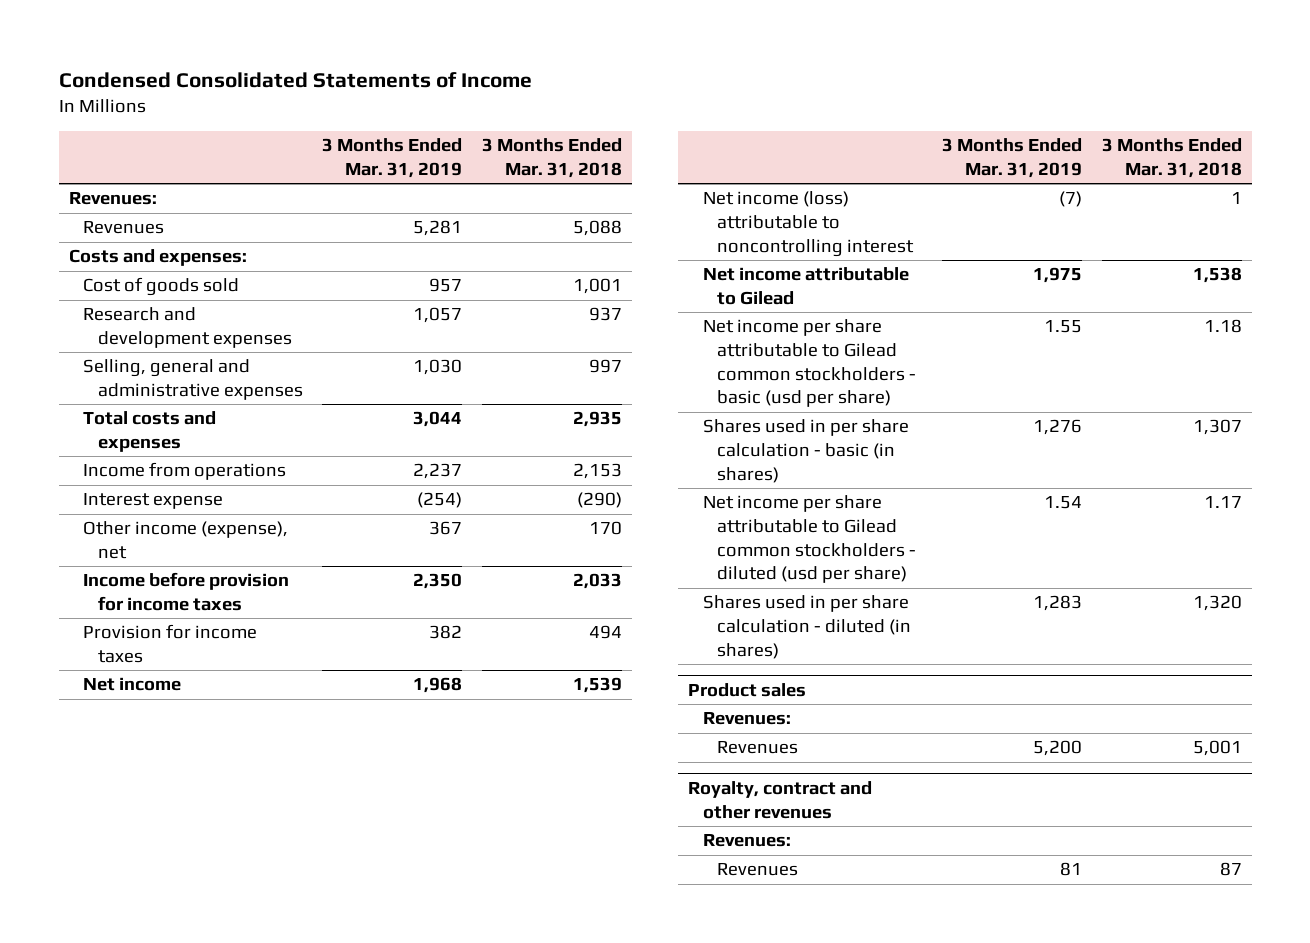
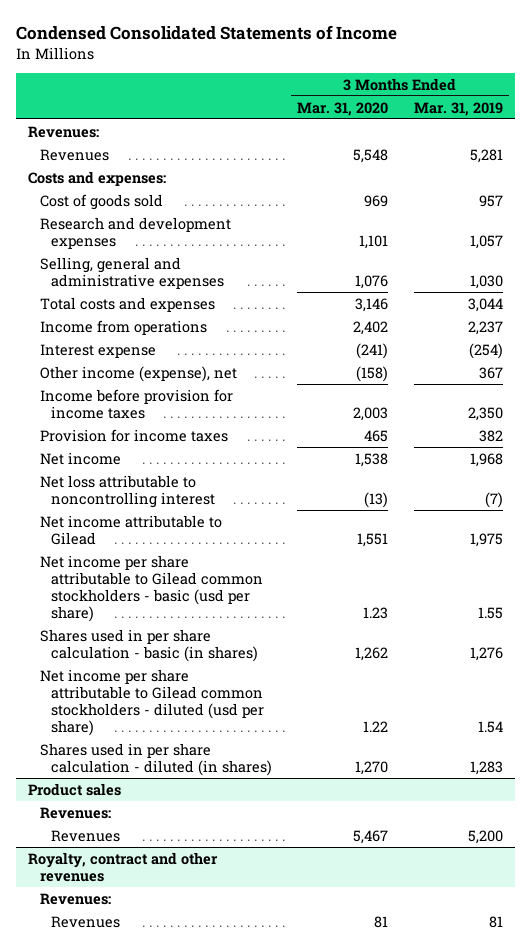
- | 3 Months Ended Mar. 31, 2019 | 3 Months Ended Mar. 31, 2018
+ | 3 Months Ended Mar. 31, 2020 | 3 Months Ended Mar. 31, 2019
- Net income (loss) attributable to noncontrolling interest | (7) | 1
+ Net loss attributable to noncontrolling interest | (13) | (7)

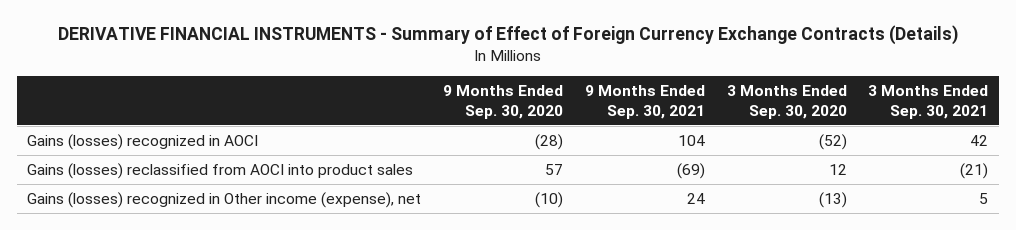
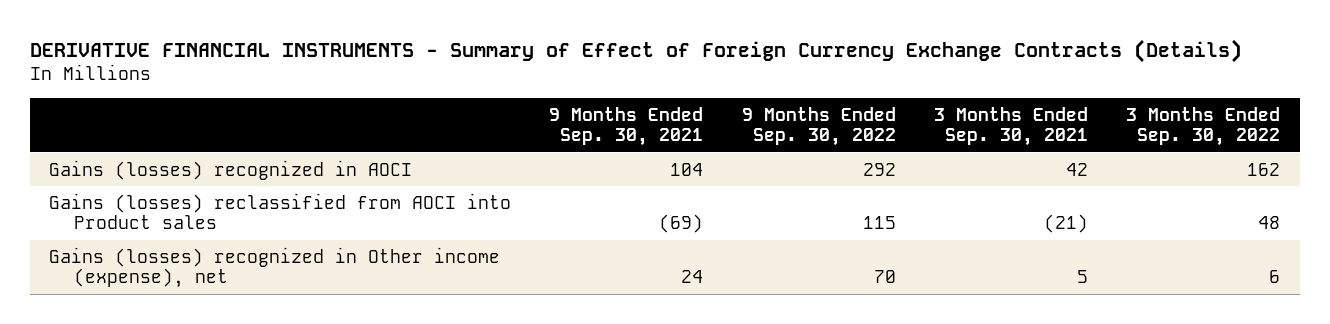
- | 9 Months Ended Sep. 30, 2020 | 9 Months Ended Sep. 30, 2021 | 3 Months Ended Sep. 30, 2020 | 3 Months Ended Sep. 30, 2021
+ | 9 Months Ended Sep. 30, 2021 | 9 Months Ended Sep. 30, 2022 | 3 Months Ended Sep. 30, 2021 | 3 Months Ended Sep. 30, 2022
- Gains (losses) reclassified from AOCI into product sales | 57 | (69) | 12 | (21)
+ Gains (losses) reclassified from AOCI into Product sales | (69) | 115 | (21) | 48

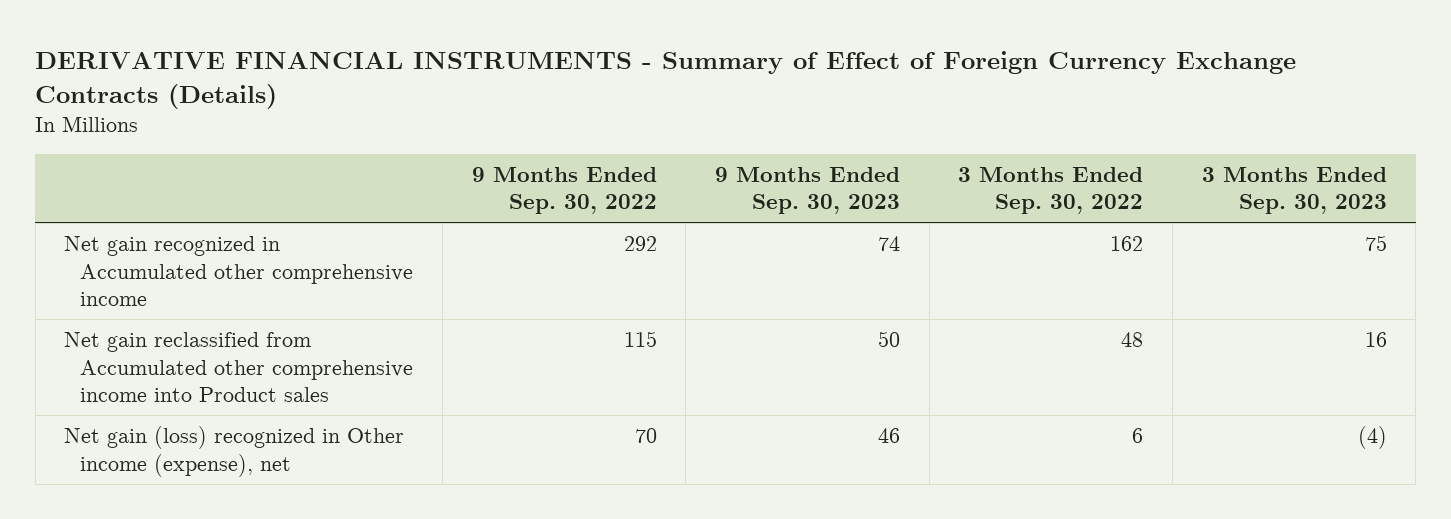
- | 9 Months Ended Sep. 30, 2021 | 9 Months Ended Sep. 30, 2022 | 3 Months Ended Sep. 30, 2021 | 3 Months Ended Sep. 30, 2022
+ | 9 Months Ended Sep. 30, 2022 | 9 Months Ended Sep. 30, 2023 | 3 Months Ended Sep. 30, 2022 | 3 Months Ended Sep. 30, 2023
- Gains (losses) recognized in AOCI | 104 | 292 | 42 | 162
- Gains (losses) reclassified from AOCI into Product sales | (69) | 115 | (21) | 48
- Gains (losses) recognized in Other income (expense), net | 24 | 70 | 5 | 6
+ Net gain recognized in Accumulated other comprehensive income | 292 | 74 | 162 | 75
+ Net gain reclassified from Accumulated other comprehensive income into Product sales | 115 | 50 | 48 | 16
+ Net gain (loss) recognized in Other income (expense), net | 70 | 46 | 6 | (4)

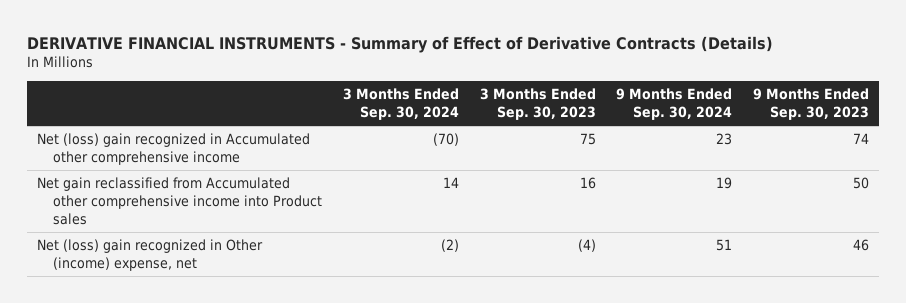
- DERIVATIVE FINANCIAL INSTRUMENTS - Summary of Effect of Foreign Currency Exchange Contracts (Details)
+ DERIVATIVE FINANCIAL INSTRUMENTS - Summary of Effect of Derivative Contracts (Details)
- | 9 Months Ended Sep. 30, 2022 | 9 Months Ended Sep. 30, 2023 | 3 Months Ended Sep. 30, 2022 | 3 Months Ended Sep. 30, 2023
+ | 3 Months Ended Sep. 30, 2024 | 3 Months Ended Sep. 30, 2023 | 9 Months Ended Sep. 30, 2024 | 9 Months Ended Sep. 30, 2023
- Net gain recognized in Accumulated other comprehensive income | 292 | 74 | 162 | 75
+ Net (loss) gain recognized in Accumulated other comprehensive income | (70) | 75 | 23 | 74
- Net gain (loss) recognized in Other income (expense), net | 70 | 46 | 6 | (4)
+ Net (loss) gain recognized in Other (income) expense, net | (2) | (4) | 51 | 46

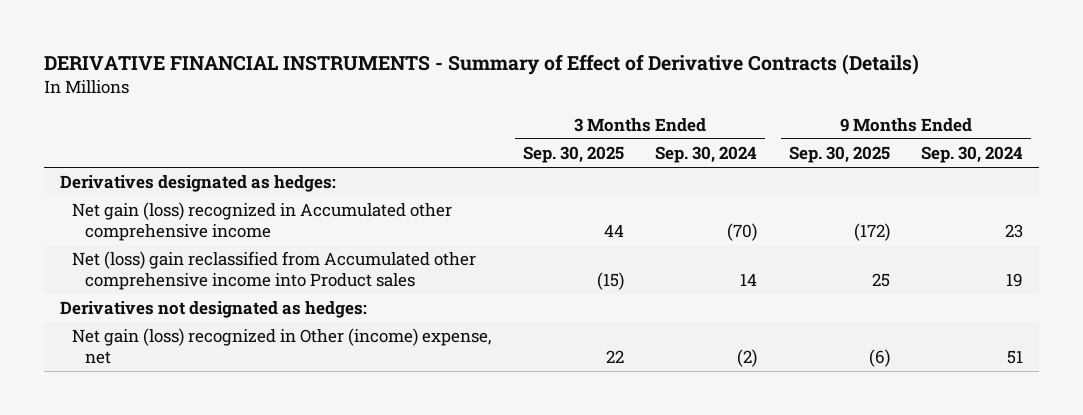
- | 3 Months Ended Sep. 30, 2024 | 3 Months Ended Sep. 30, 2023 | 9 Months Ended Sep. 30, 2024 | 9 Months Ended Sep. 30, 2023
+ | 3 Months Ended Sep. 30, 2025 | 3 Months Ended Sep. 30, 2024 | 9 Months Ended Sep. 30, 2025 | 9 Months Ended Sep. 30, 2024
- Net (loss) gain recognized in Accumulated other comprehensive income | (70) | 75 | 23 | 74
- Net gain reclassified from Accumulated other comprehensive income into Product sales | 14 | 16 | 19 | 50
- Net (loss) gain recognized in Other (income) expense, net | (2) | (4) | 51 | 46
+ Derivatives designated as hedges:
+ Net gain (loss) recognized in Accumulated other comprehensive income | 44 | (70) | (172) | 23
+ Net (loss) gain reclassified from Accumulated other comprehensive income into Product sales | (15) | 14 | 25 | 19
+ Derivatives not designated as hedges:
+ Net gain (loss) recognized in Other (income) expense, net | 22 | (2) | (6) | 51

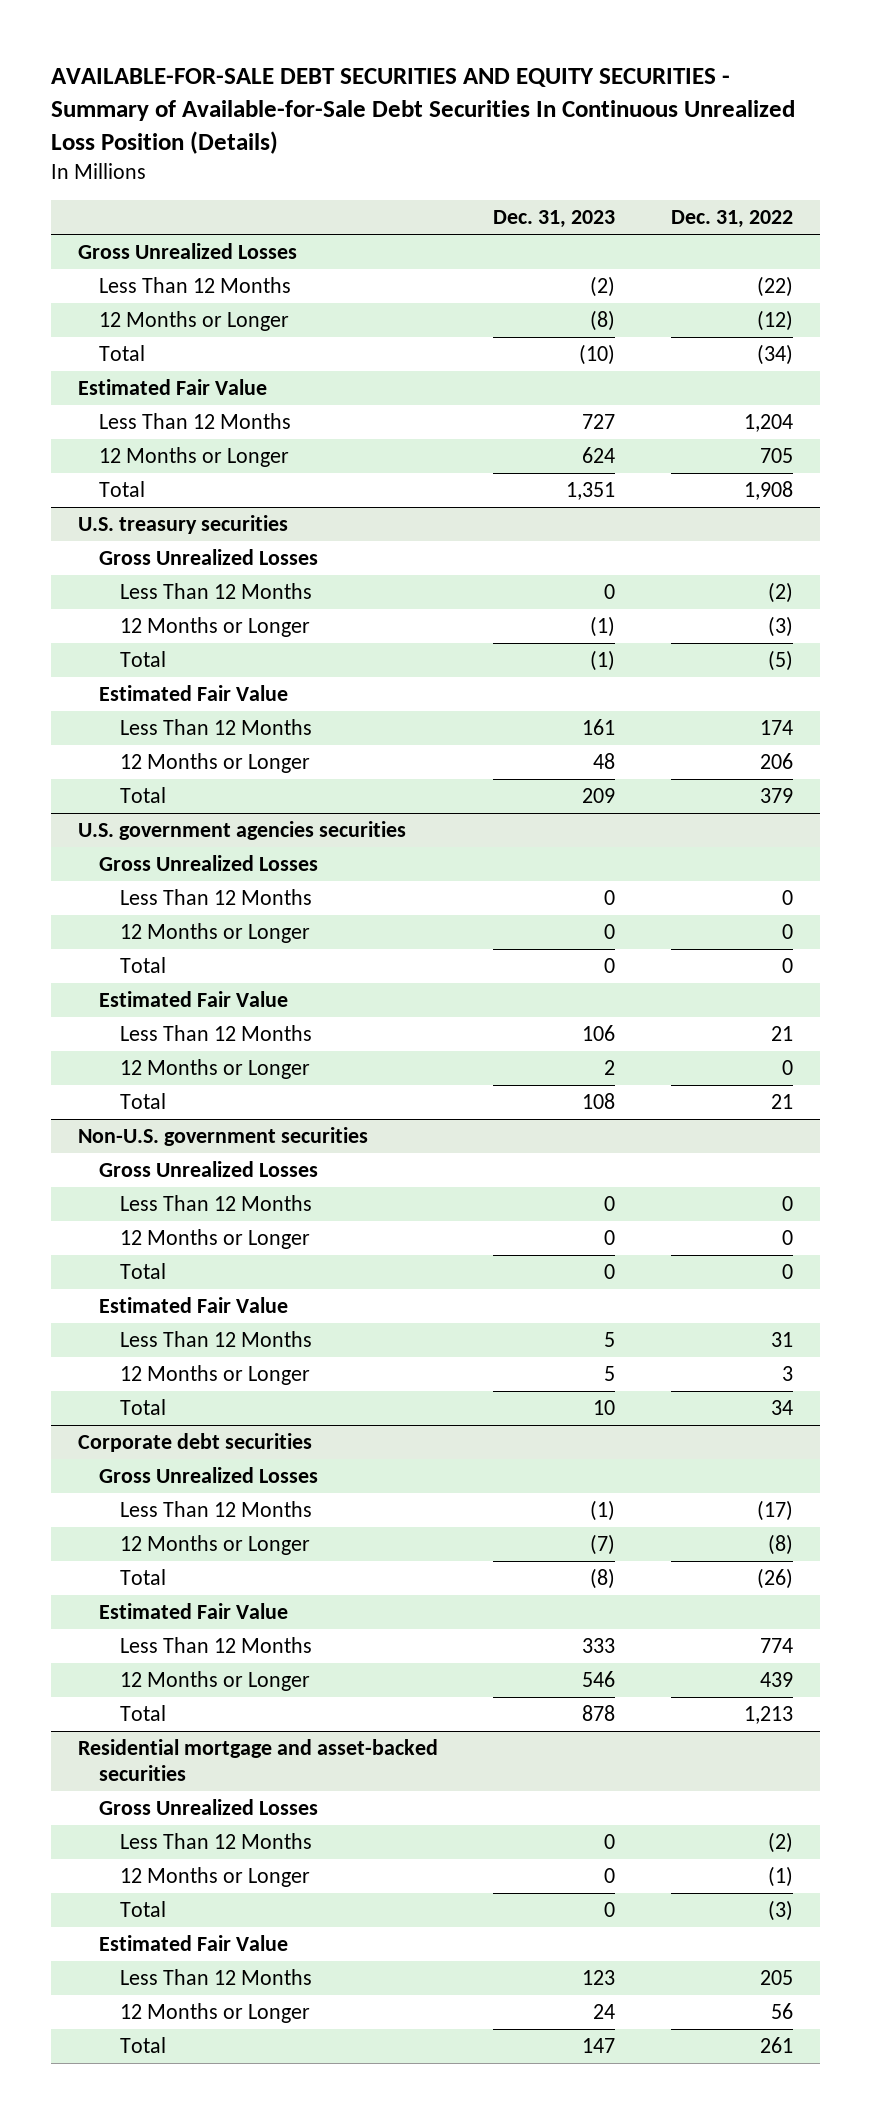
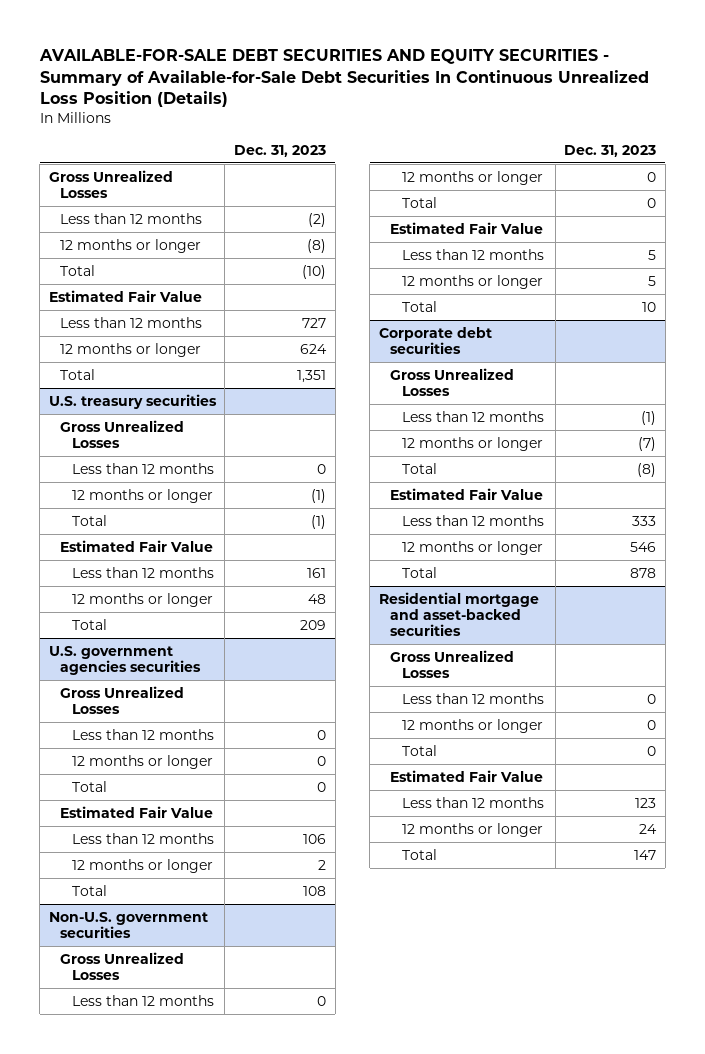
- | Dec. 31, 2023 | Dec. 31, 2022
+ | Dec. 31, 2023
- Less Than 12 Months | (2) | (22)
- 12 Months or Longer | (8) | (12)
+ Less than 12 months | (2)
+ 12 months or longer | (8)
- Less Than 12 Months | 727 | 1,204
- 12 Months or Longer | 624 | 705
+ Less than 12 months | 727
+ 12 months or longer | 624
@ U.S. treasury securities
- Less Than 12 Months | 0 | (2)
- 12 Months or Longer | (1) | (3)
+ Less than 12 months | 0
+ 12 months or longer | (1)
- Less Than 12 Months | 161 | 174
- 12 Months or Longer | 48 | 206
+ Less than 12 months | 161
+ 12 months or longer | 48
@ U.S. government agencies securities
- Less Than 12 Months | 0 | 0
- 12 Months or Longer | 0 | 0
+ Less than 12 months | 0
+ 12 months or longer | 0
- Less Than 12 Months | 106 | 21
- 12 Months or Longer | 2 | 0
+ Less than 12 months | 106
+ 12 months or longer | 2
@ Non-U.S. government securities
- Less Than 12 Months | 0 | 0
- 12 Months or Longer | 0 | 0
+ Less than 12 months | 0
+ 12 months or longer | 0
- Less Than 12 Months | 5 | 31
- 12 Months or Longer | 5 | 3
+ Less than 12 months | 5
+ 12 months or longer | 5
@ Corporate debt securities
- Less Than 12 Months | (1) | (17)
- 12 Months or Longer | (7) | (8)
+ Less than 12 months | (1)
+ 12 months or longer | (7)
- Less Than 12 Months | 333 | 774
- 12 Months or Longer | 546 | 439
+ Less than 12 months | 333
+ 12 months or longer | 546
@ Residential mortgage and asset-backed securities
- Less Than 12 Months | 0 | (2)
- 12 Months or Longer | 0 | (1)
+ Less than 12 months | 0
+ 12 months or longer | 0
- Less Than 12 Months | 123 | 205
- 12 Months or Longer | 24 | 56
+ Less than 12 months | 123
+ 12 months or longer | 24

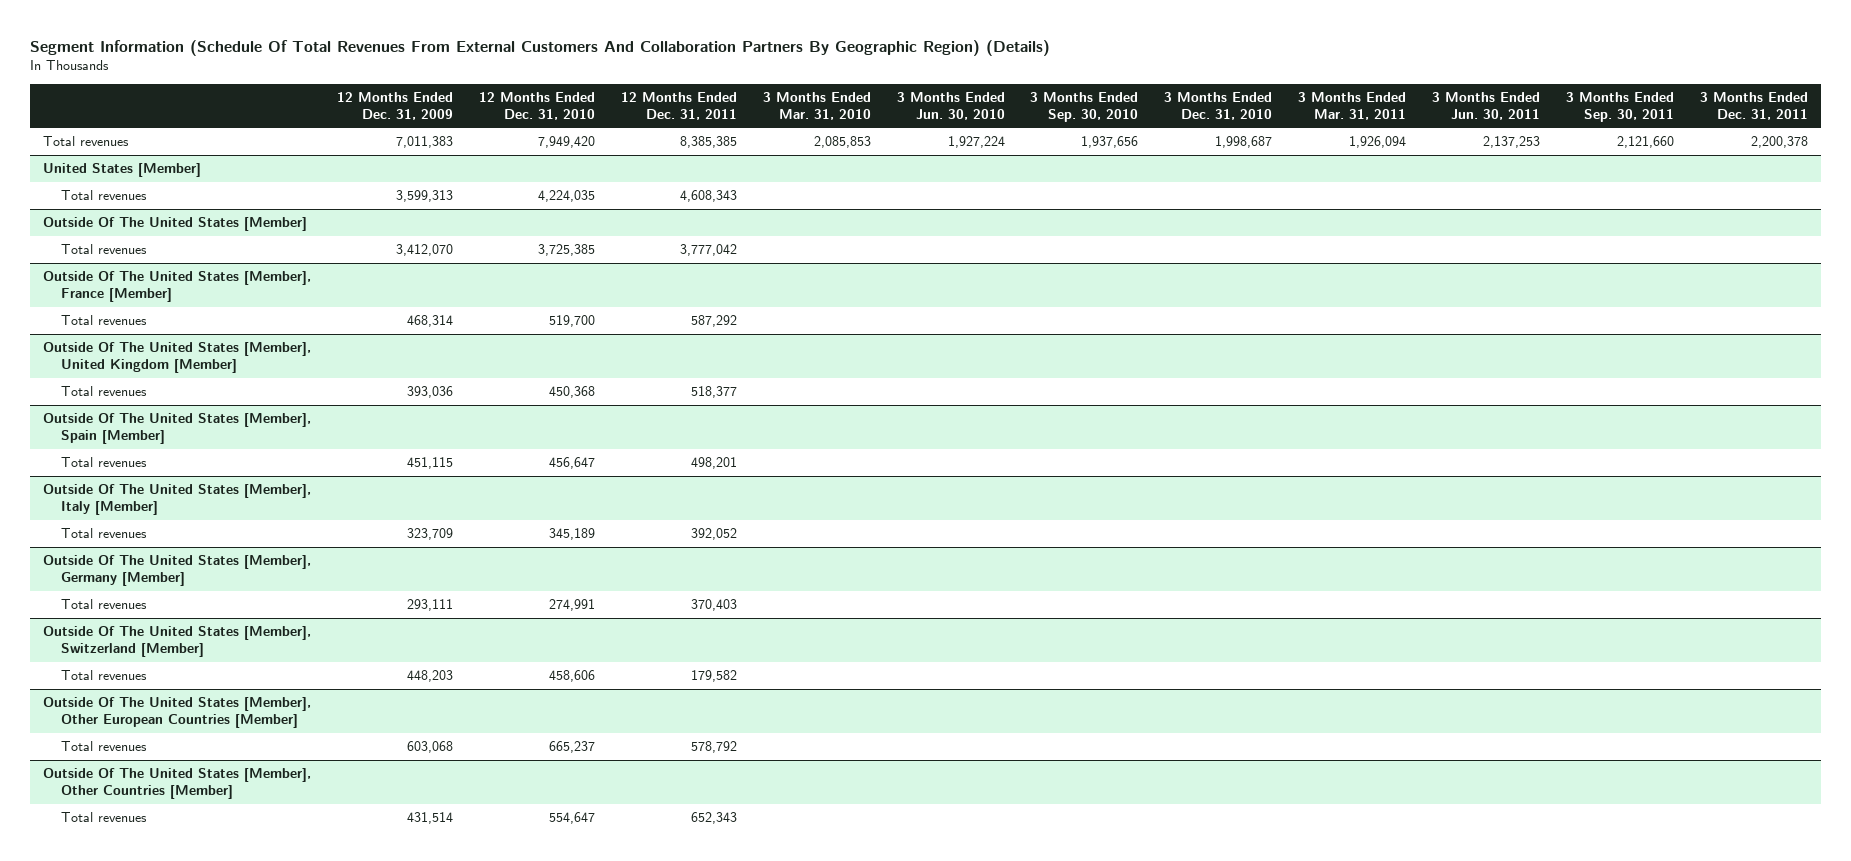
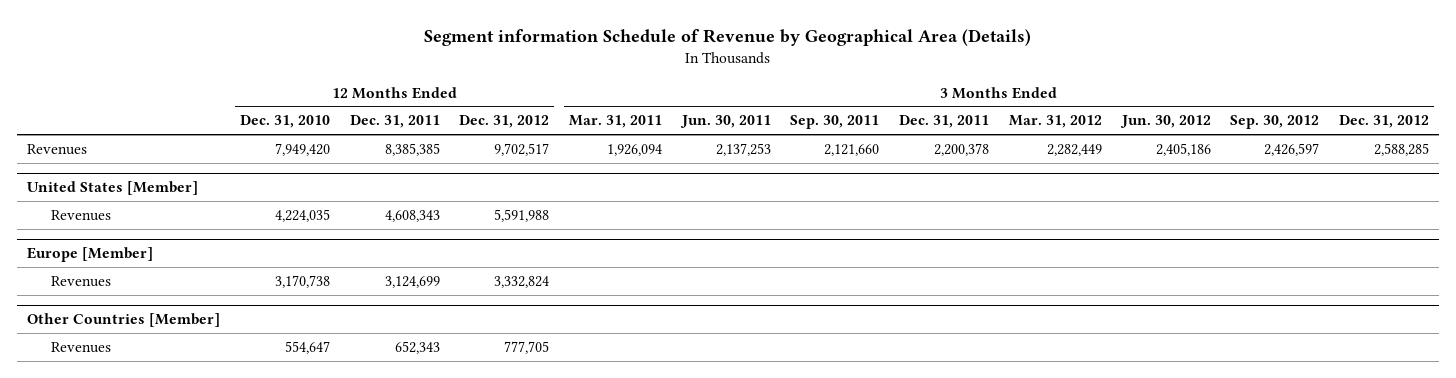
- Segment Information (Schedule Of Total Revenues From External Customers And Collaboration Partners By Geographic Region) (Details)
+ Segment information Schedule of Revenue by Geographical Area (Details)
- | 12 Months Ended Dec. 31, 2009 | 12 Months Ended Dec. 31, 2010 | 12 Months Ended Dec. 31, 2011 | 3 Months Ended Mar. 31, 2010 | 3 Months Ended Jun. 30, 2010 | 3 Months Ended Sep. 30, 2010 | 3 Months Ended Dec. 31, 2010 | 3 Months Ended Mar. 31, 2011 | 3 Months Ended Jun. 30, 2011 | 3 Months Ended Sep. 30, 2011 | 3 Months Ended Dec. 31, 2011
+ | 12 Months Ended Dec. 31, 2010 | 12 Months Ended Dec. 31, 2011 | 12 Months Ended Dec. 31, 2012 | 3 Months Ended Mar. 31, 2011 | 3 Months Ended Jun. 30, 2011 | 3 Months Ended Sep. 30, 2011 | 3 Months Ended Dec. 31, 2011 | 3 Months Ended Mar. 31, 2012 | 3 Months Ended Jun. 30, 2012 | 3 Months Ended Sep. 30, 2012 | 3 Months Ended Dec. 31, 2012
- Total revenues | 7,011,383 | 7,949,420 | 8,385,385 | 2,085,853 | 1,927,224 | 1,937,656 | 1,998,687 | 1,926,094 | 2,137,253 | 2,121,660 | 2,200,378
+ Revenues | 7,949,420 | 8,385,385 | 9,702,517 | 1,926,094 | 2,137,253 | 2,121,660 | 2,200,378 | 2,282,449 | 2,405,186 | 2,426,597 | 2,588,285
@ United States [Member]
- Total revenues | 3,599,313 | 4,224,035 | 4,608,343 | | | | | | | |
- Outside Of The United States [Member]
- Total revenues | 3,412,070 | 3,725,385 | 3,777,042 | | | | | | | |
- Outside Of The United States [Member], France [Member]
- Total revenues | 468,314 | 519,700 | 587,292 | | | | | | | |
- Outside Of The United States [Member], United Kingdom [Member]
- Total revenues | 393,036 | 450,368 | 518,377 | | | | | | | |
- Outside Of The United States [Member], Spain [Member]
- Total revenues | 451,115 | 456,647 | 498,201 | | | | | | | |
- Outside Of The United States [Member], Italy [Member]
- Total revenues | 323,709 | 345,189 | 392,052 | | | | | | | |
- Outside Of The United States [Member], Germany [Member]
- Total revenues | 293,111 | 274,991 | 370,403 | | | | | | | |
- Outside Of The United States [Member], Switzerland [Member]
- Total revenues | 448,203 | 458,606 | 179,582 | | | | | | | |
- Outside Of The United States [Member], Other European Countries [Member]
- Total revenues | 603,068 | 665,237 | 578,792 | | | | | | | |
- Outside Of The United States [Member], Other Countries [Member]
- Total revenues | 431,514 | 554,647 | 652,343 | | | | | | | |
@ United States [Member]
+ Revenues | 4,224,035 | 4,608,343 | 5,591,988 | | | | | | | |
+ Europe [Member]
+ Revenues | 3,170,738 | 3,124,699 | 3,332,824 | | | | | | | |
+ Other Countries [Member]
+ Revenues | 554,647 | 652,343 | 777,705 | | | | | | | |

